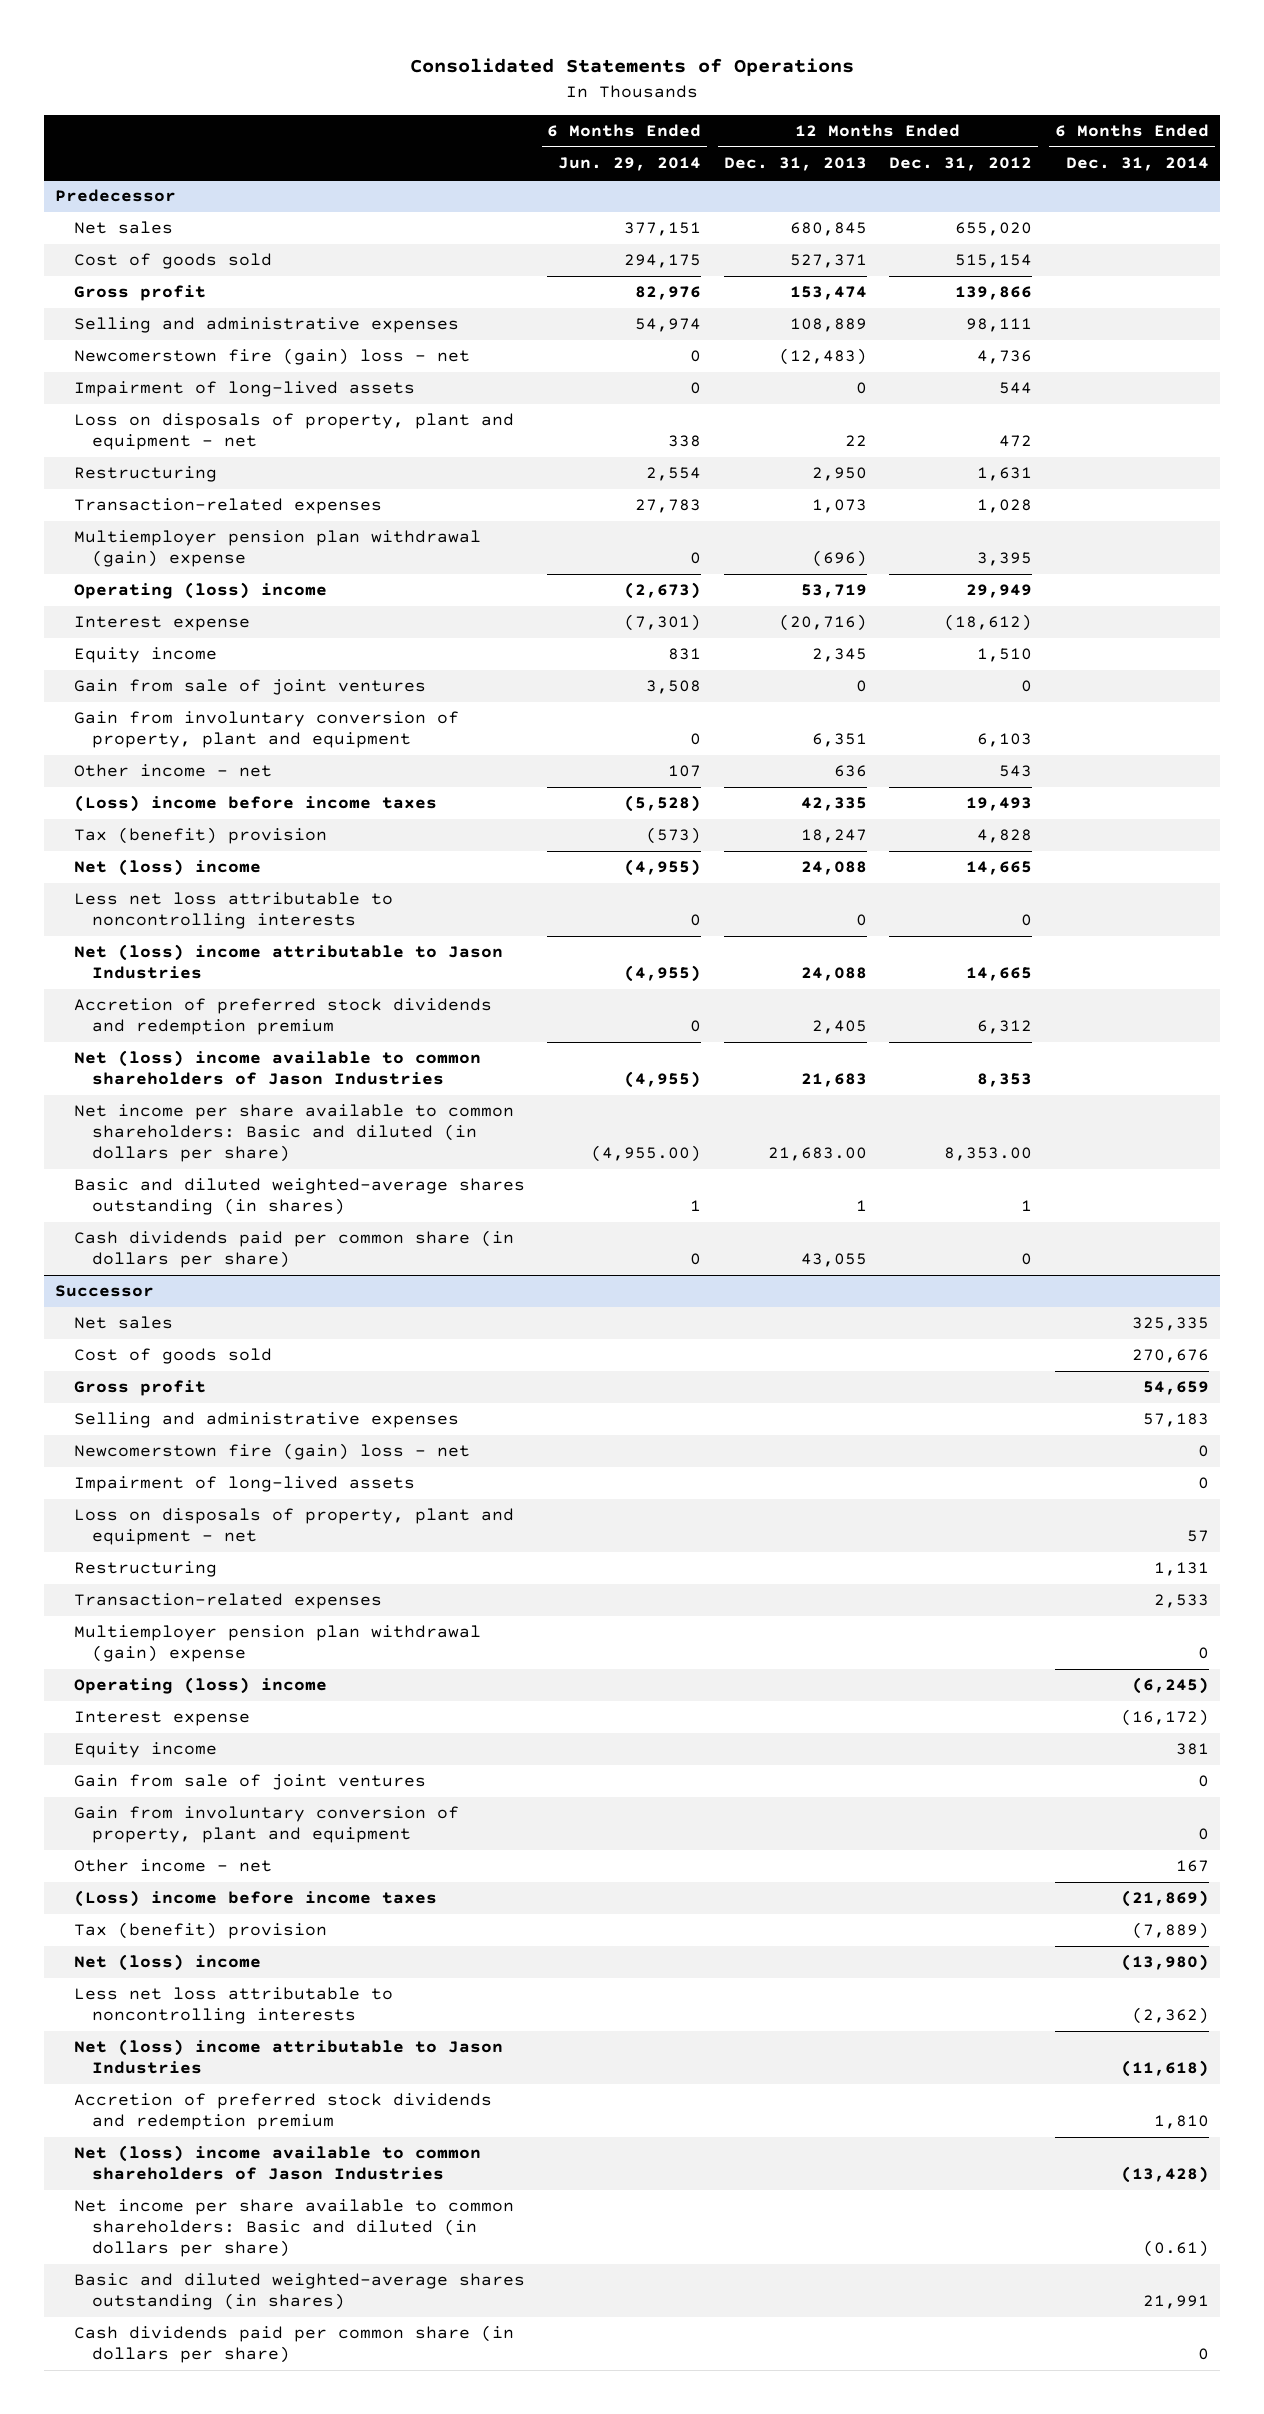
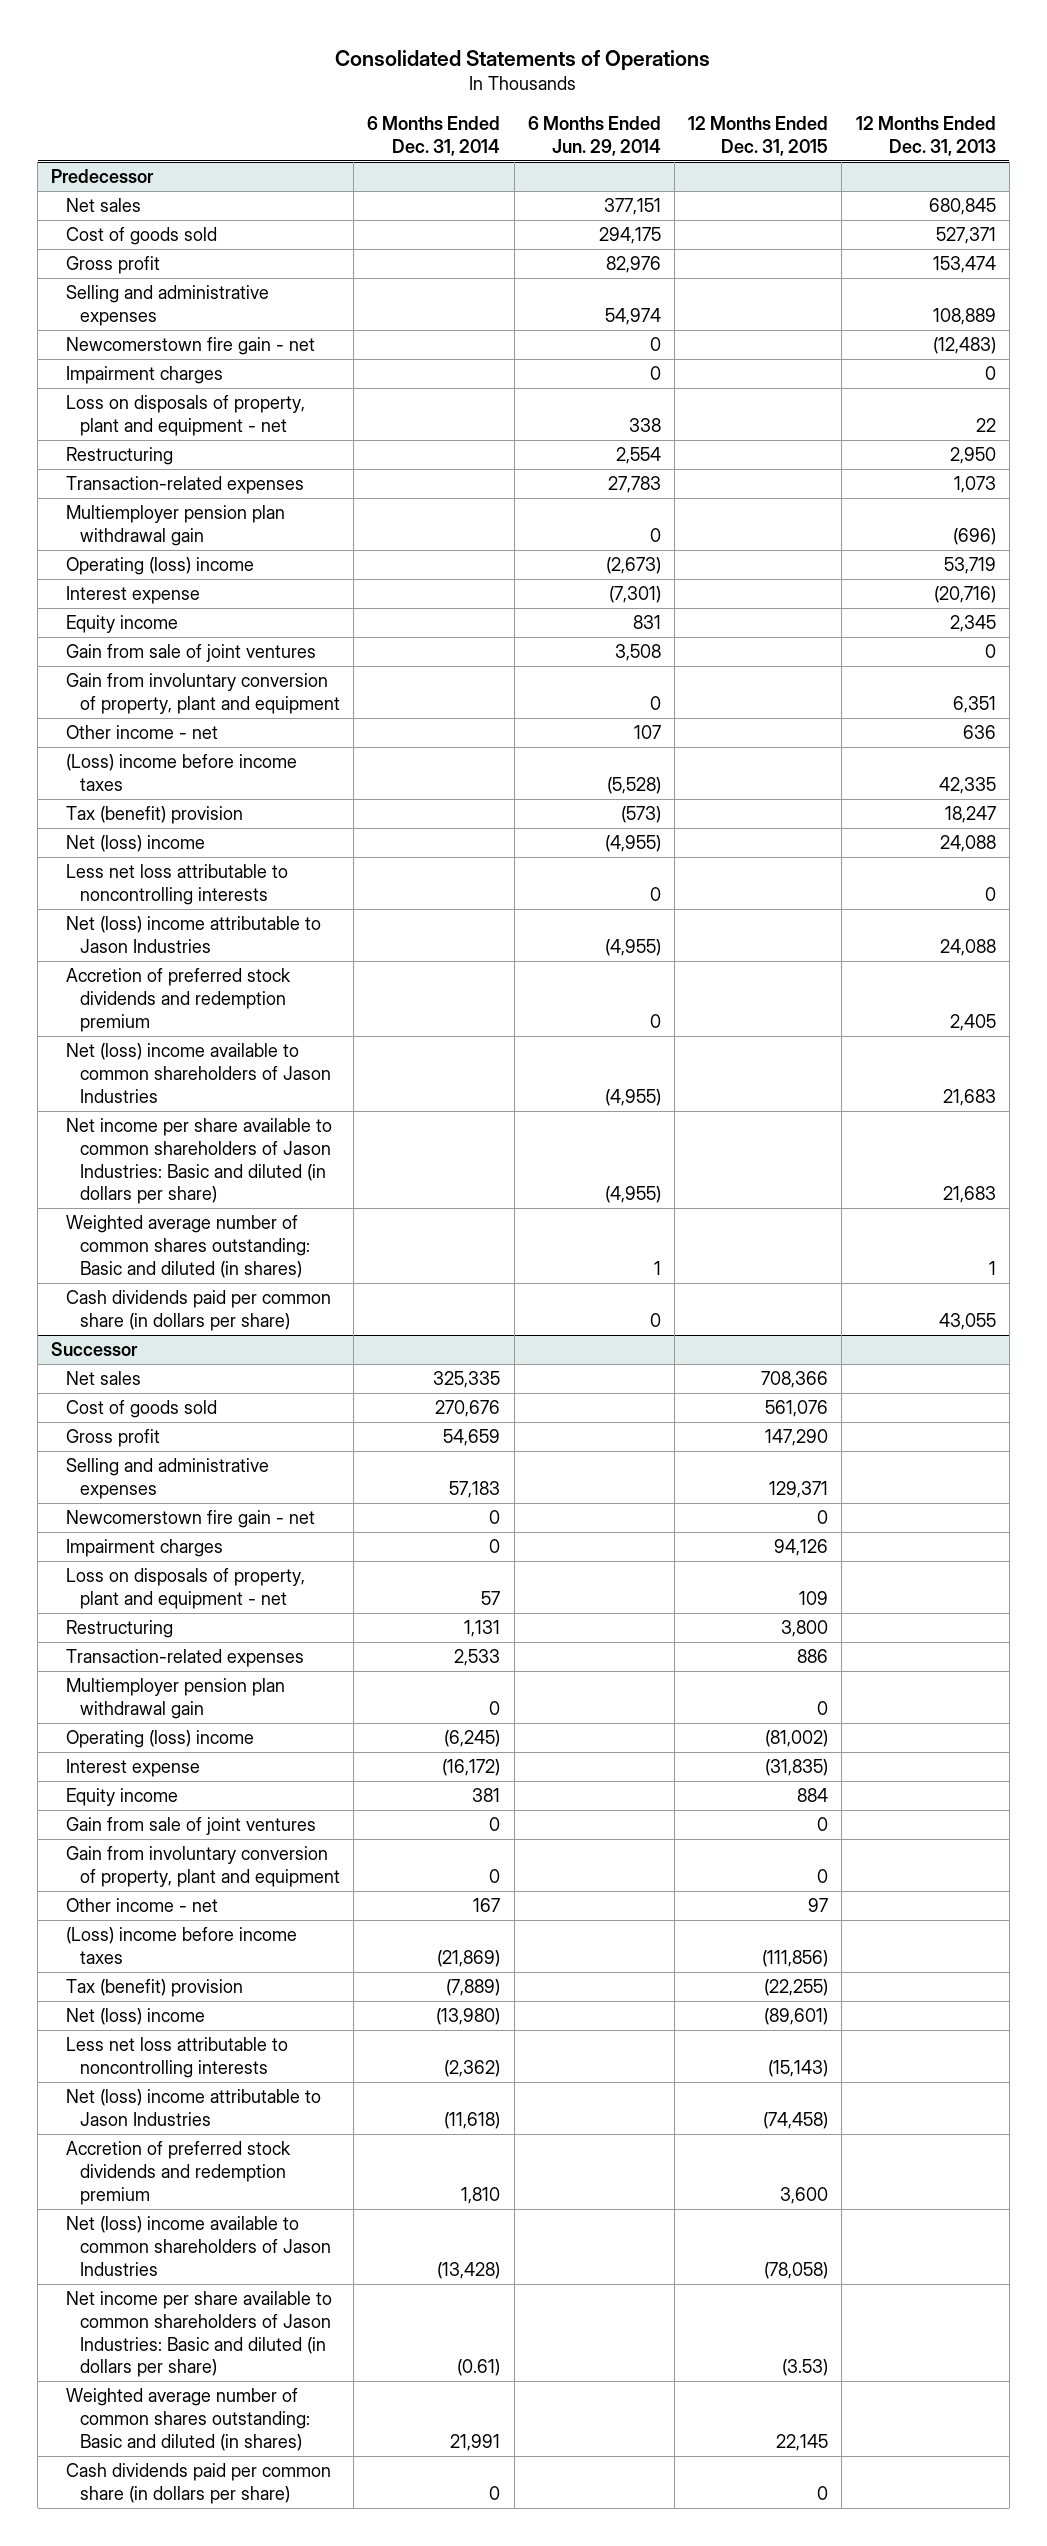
- | 6 Months Ended Jun. 29, 2014 | 12 Months Ended Dec. 31, 2013 | 12 Months Ended Dec. 31, 2012 | 6 Months Ended Dec. 31, 2014
+ | 6 Months Ended Dec. 31, 2014 | 6 Months Ended Jun. 29, 2014 | 12 Months Ended Dec. 31, 2015 | 12 Months Ended Dec. 31, 2013
@ Predecessor
- Newcomerstown fire (gain) loss - net | 0 | (12,483) | 4,736 |
- Impairment of long-lived assets | 0 | 0 | 544 |
+ Newcomerstown fire gain - net | | 0 | | (12,483)
+ Impairment charges | | 0 | | 0
- Multiemployer pension plan withdrawal (gain) expense | 0 | (696) | 3,395 |
+ Multiemployer pension plan withdrawal gain | | 0 | | (696)
- Net income per share available to common shareholders: Basic and diluted (in dollars per share) | (4,955.00) | 21,683.00 | 8,353.00 |
- Basic and diluted weighted-average shares outstanding (in shares) | 1 | 1 | 1 |
+ Net income per share available to common shareholders of Jason Industries: Basic and diluted (in dollars per share) | | (4,955) | | 21,683
+ Weighted average number of common shares outstanding: Basic and diluted (in shares) | | 1 | | 1
@ Successor
- Newcomerstown fire (gain) loss - net | | | | 0
- Impairment of long-lived assets | | | | 0
+ Newcomerstown fire gain - net | 0 | | 0 |
+ Impairment charges | 0 | | 94,126 |
- Multiemployer pension plan withdrawal (gain) expense | | | | 0
+ Multiemployer pension plan withdrawal gain | 0 | | 0 |
- Net income per share available to common shareholders: Basic and diluted (in dollars per share) | | | | (0.61)
- Basic and diluted weighted-average shares outstanding (in shares) | | | | 21,991
+ Net income per share available to common shareholders of Jason Industries: Basic and diluted (in dollars per share) | (0.61) | | (3.53) |
+ Weighted average number of common shares outstanding: Basic and diluted (in shares) | 21,991 | | 22,145 |

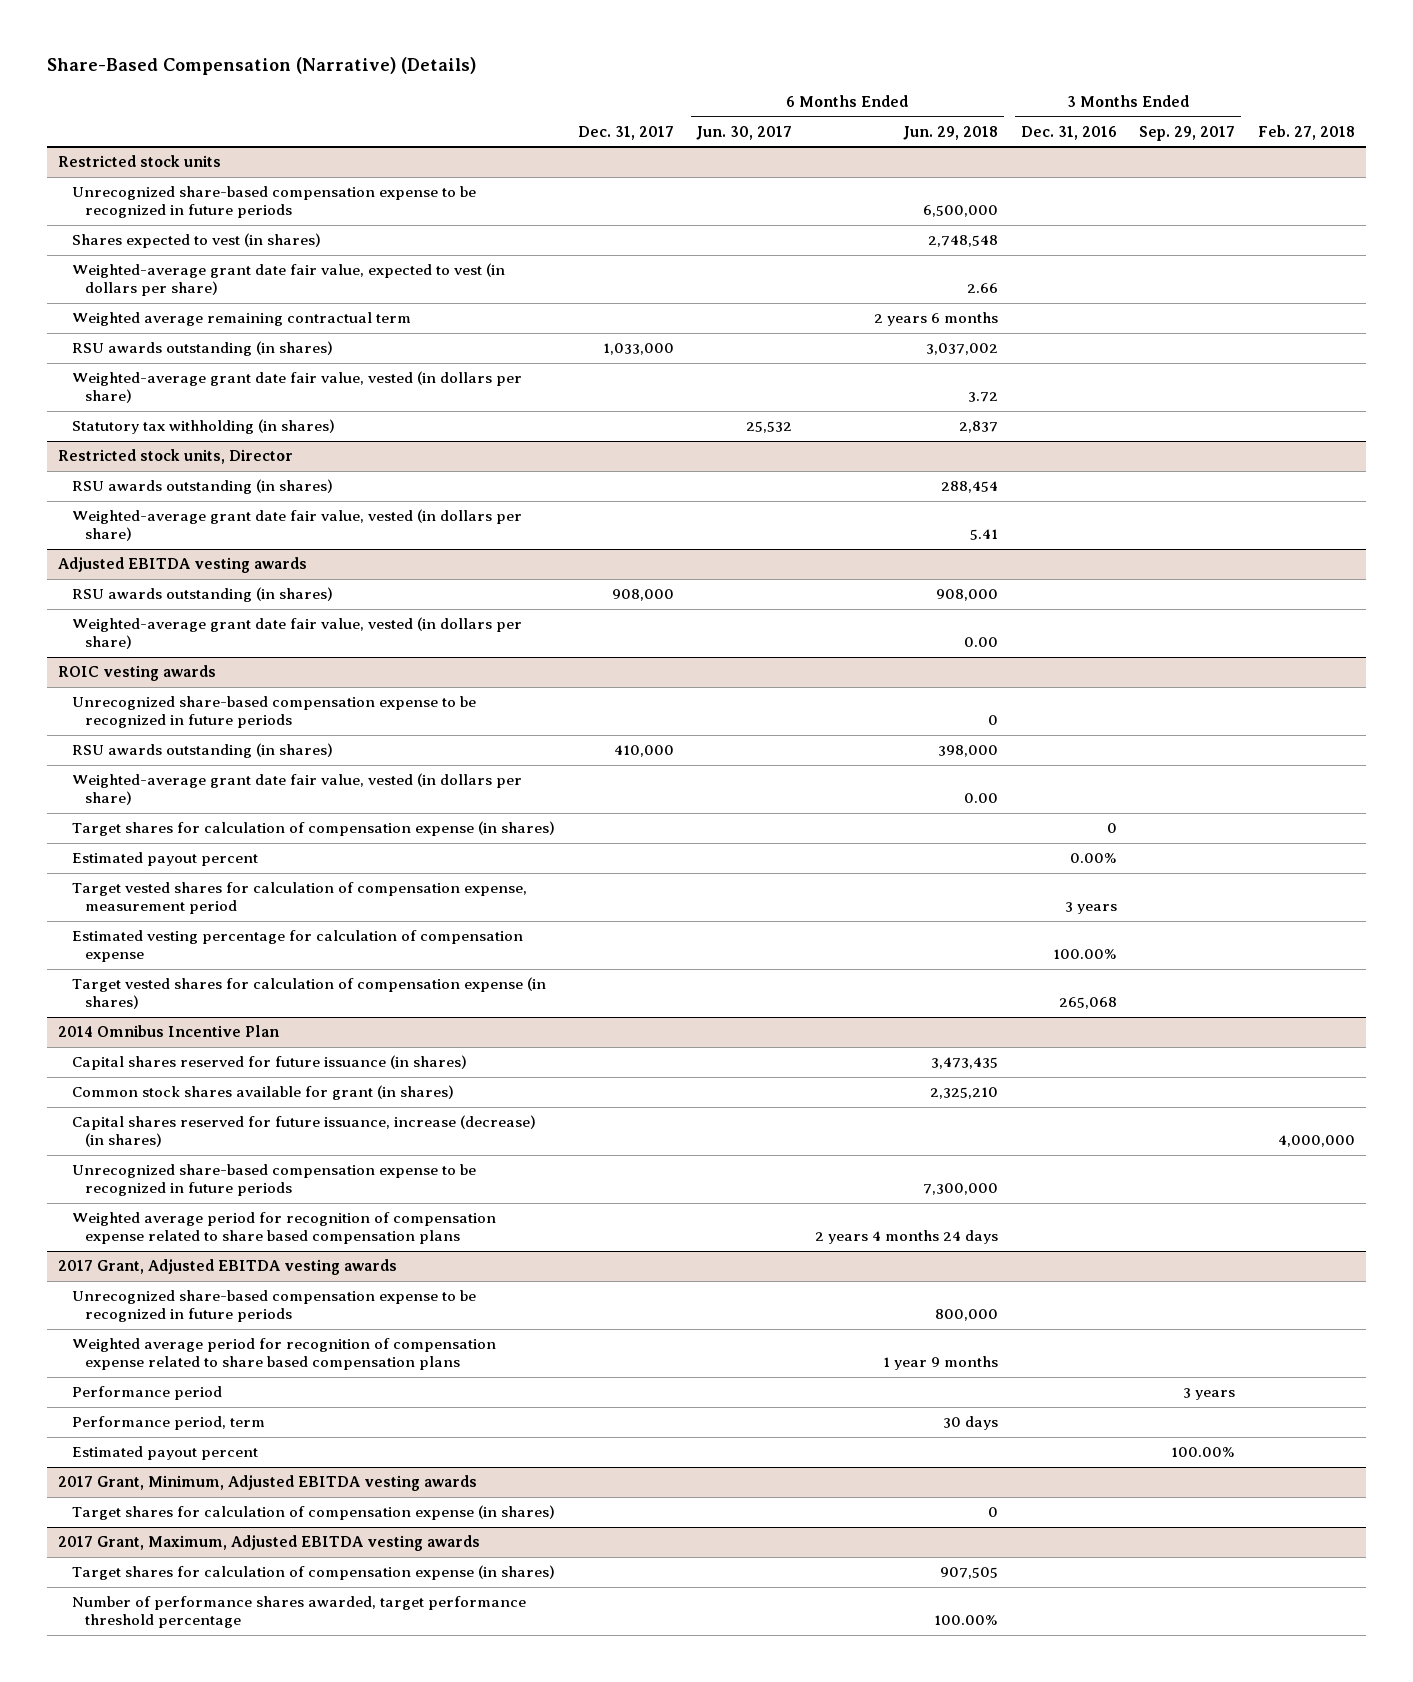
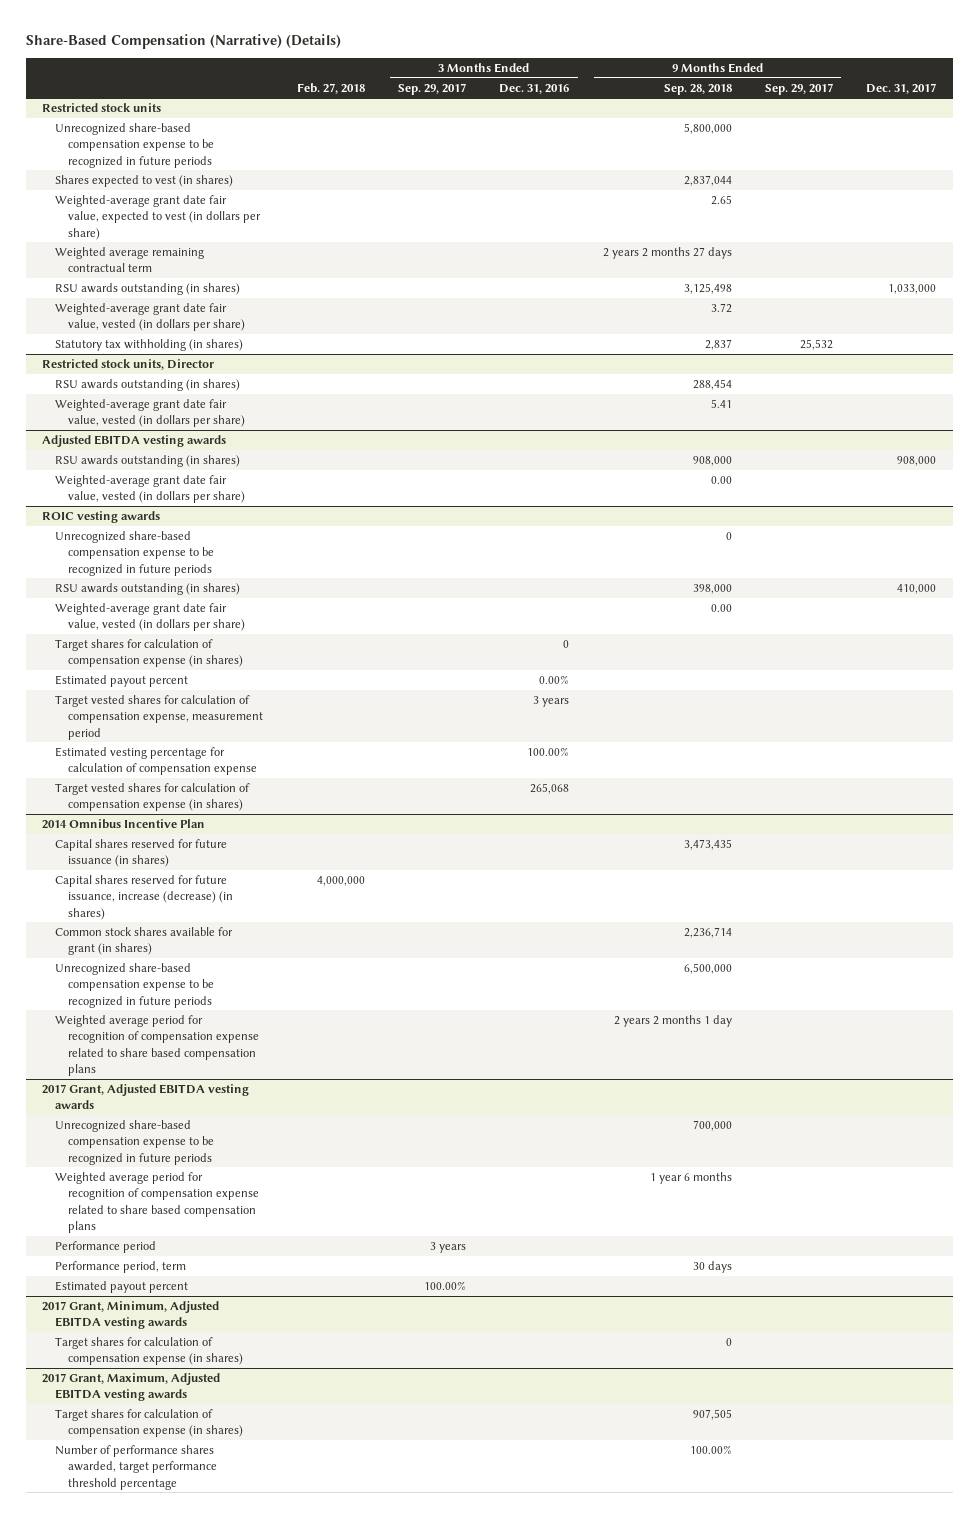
- | Dec. 31, 2017 | 6 Months Ended Jun. 30, 2017 | 6 Months Ended Jun. 29, 2018 | 3 Months Ended Dec. 31, 2016 | 3 Months Ended Sep. 29, 2017 | Feb. 27, 2018
+ | Feb. 27, 2018 | 3 Months Ended Sep. 29, 2017 | 3 Months Ended Dec. 31, 2016 | 9 Months Ended Sep. 28, 2018 | 9 Months Ended Sep. 29, 2017 | Dec. 31, 2017
@ 2014 Omnibus Incentive Plan
moved down: Common stock shares available for grant (in shares) | | | | 2,236,714 | |

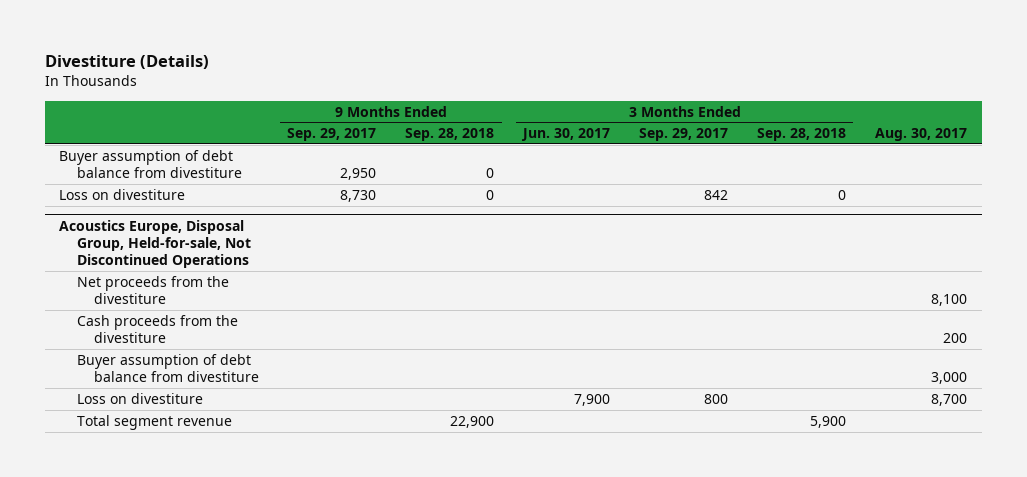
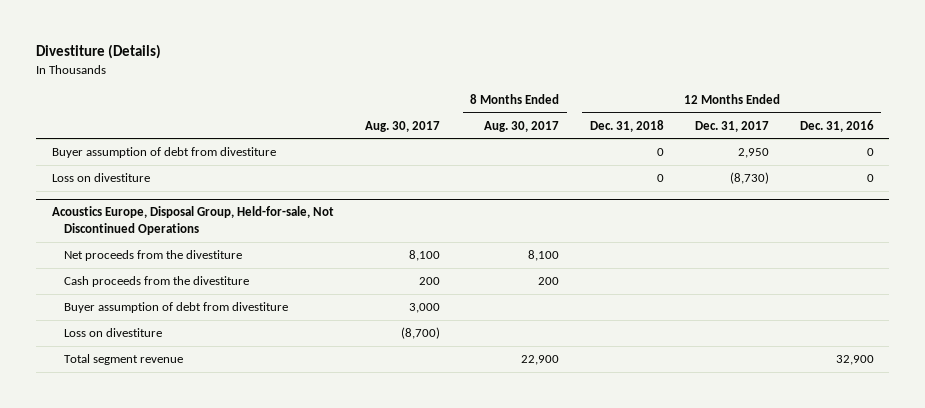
- | 9 Months Ended Sep. 29, 2017 | 9 Months Ended Sep. 28, 2018 | 3 Months Ended Jun. 30, 2017 | 3 Months Ended Sep. 29, 2017 | 3 Months Ended Sep. 28, 2018 | Aug. 30, 2017
+ | Aug. 30, 2017 | 8 Months Ended Aug. 30, 2017 | 12 Months Ended Dec. 31, 2018 | 12 Months Ended Dec. 31, 2017 | 12 Months Ended Dec. 31, 2016
- Buyer assumption of debt balance from divestiture | 2,950 | 0 | | | |
+ Buyer assumption of debt from divestiture | | | 0 | 2,950 | 0
@ Acoustics Europe, Disposal Group, Held-for-sale, Not Discontinued Operations
- Buyer assumption of debt balance from divestiture | | | | | | 3,000
- Loss on divestiture | | | 7,900 | 800 | | 8,700
+ Buyer assumption of debt from divestiture | 3,000 | | | |
+ Loss on divestiture | (8,700) | | | |

